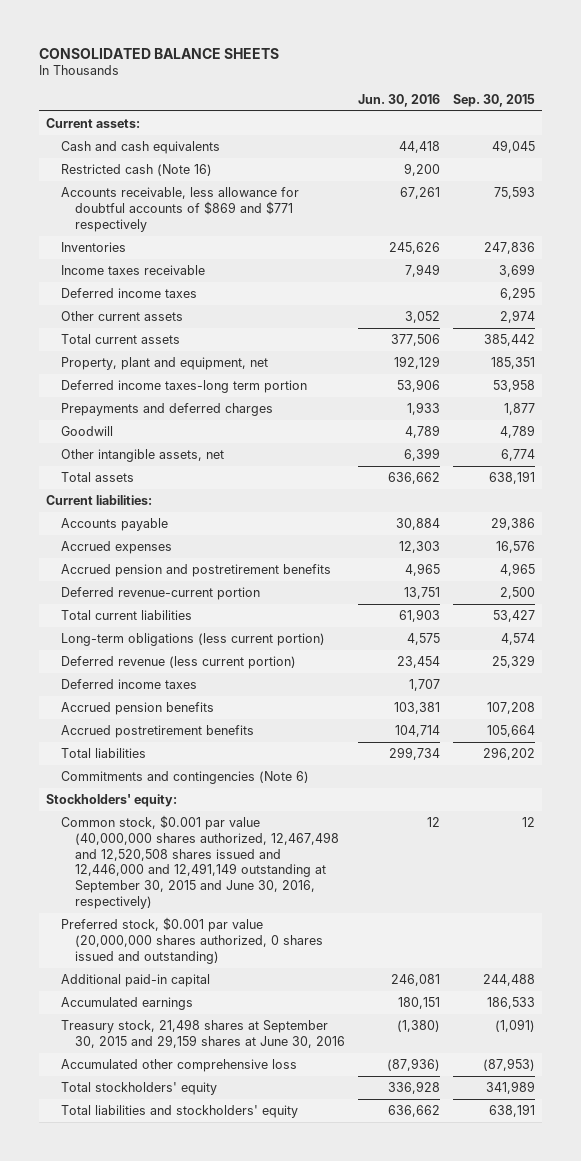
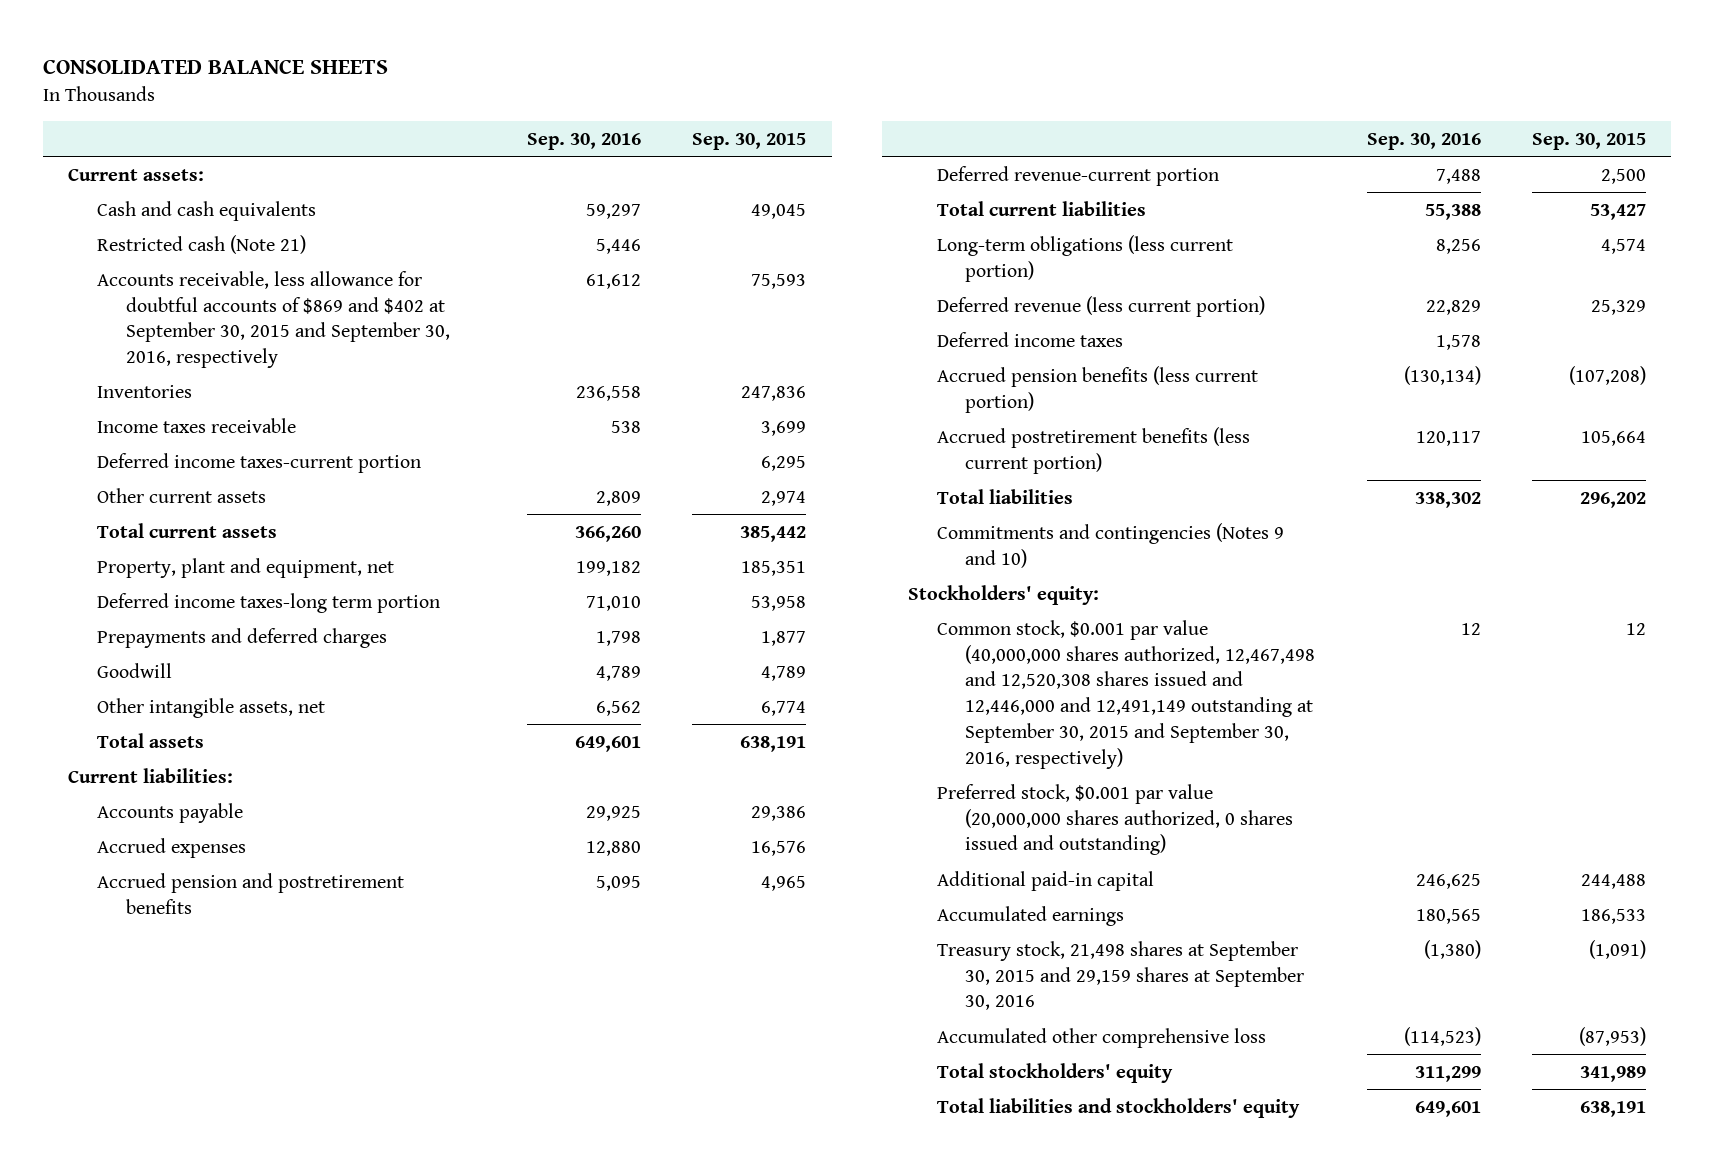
- | Jun. 30, 2016 | Sep. 30, 2015
+ | Sep. 30, 2016 | Sep. 30, 2015
- Restricted cash (Note 16) | 9,200 |
- Accounts receivable, less allowance for doubtful accounts of $869 and $771 respectively | 67,261 | 75,593
+ Restricted cash (Note 21) | 5,446 |
+ Accounts receivable, less allowance for doubtful accounts of $869 and $402 at September 30, 2015 and September 30, 2016, respectively | 61,612 | 75,593
- Deferred income taxes | | 6,295
+ Deferred income taxes-current portion | | 6,295
- Accrued pension benefits | 103,381 | 107,208
- Accrued postretirement benefits | 104,714 | 105,664
+ Accrued pension benefits (less current portion) | (130,134) | (107,208)
+ Accrued postretirement benefits (less current portion) | 120,117 | 105,664
- Commitments and contingencies (Note 6)
+ Commitments and contingencies (Notes 9 and 10)
- Common stock, $0.001 par value (40,000,000 shares authorized, 12,467,498 and 12,520,508 shares issued and 12,446,000 and 12,491,149 outstanding at September 30, 2015 and June 30, 2016, respectively) | 12 | 12
+ Common stock, $0.001 par value (40,000,000 shares authorized, 12,467,498 and 12,520,308 shares issued and 12,446,000 and 12,491,149 outstanding at September 30, 2015 and September 30, 2016, respectively) | 12 | 12
- Treasury stock, 21,498 shares at September 30, 2015 and 29,159 shares at June 30, 2016 | (1,380) | (1,091)
+ Treasury stock, 21,498 shares at September 30, 2015 and 29,159 shares at September 30, 2016 | (1,380) | (1,091)

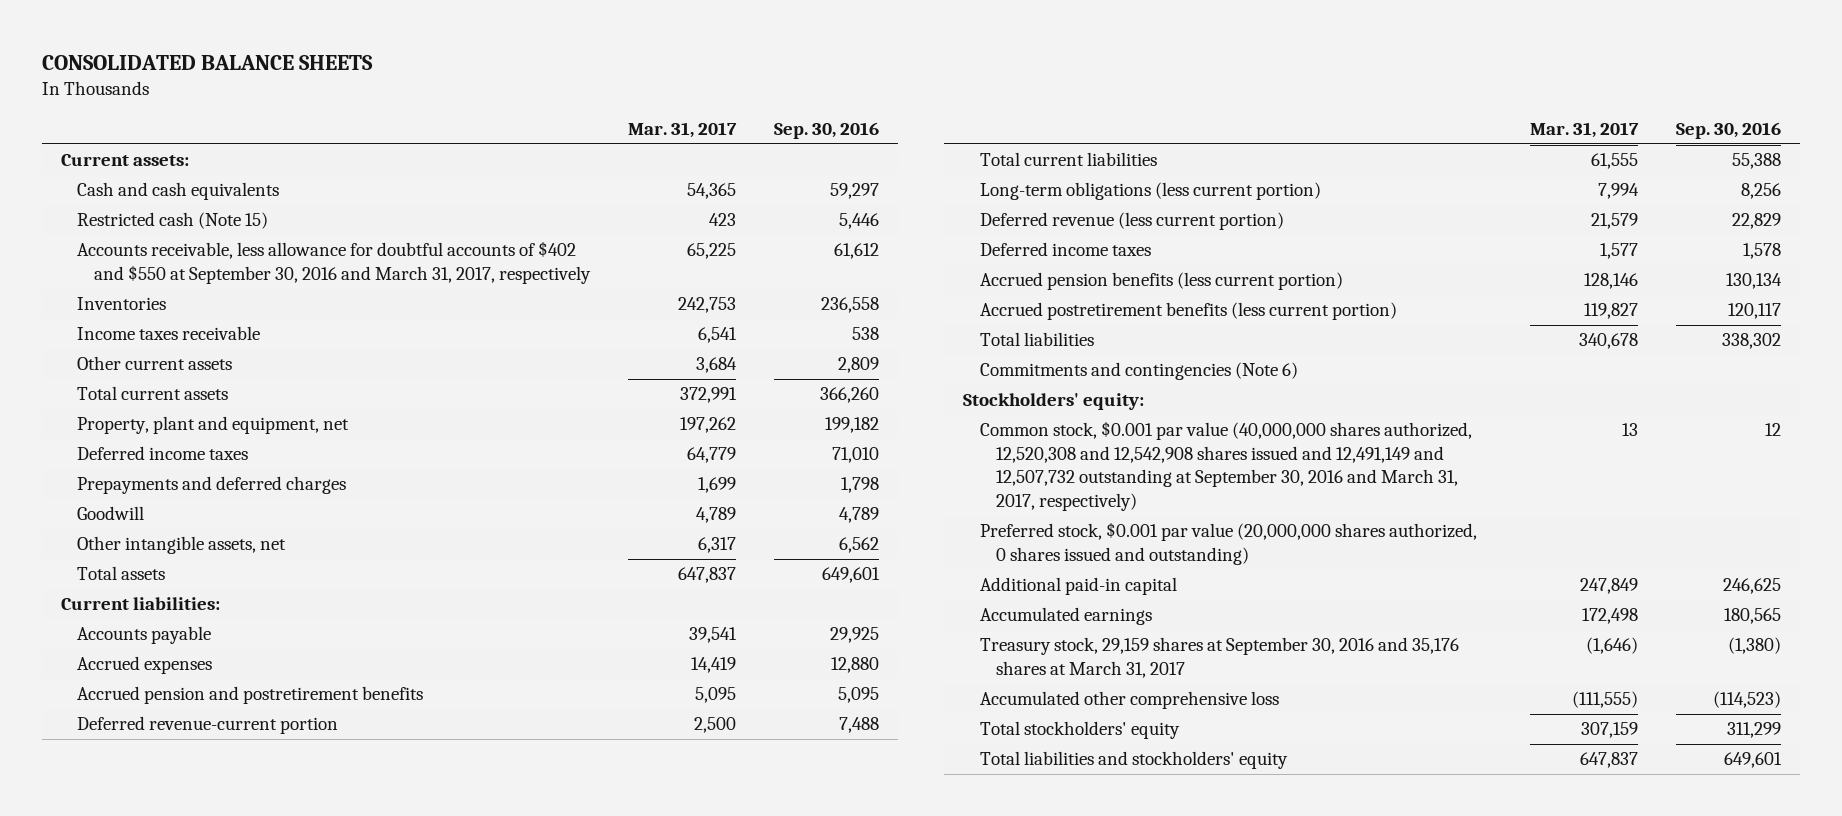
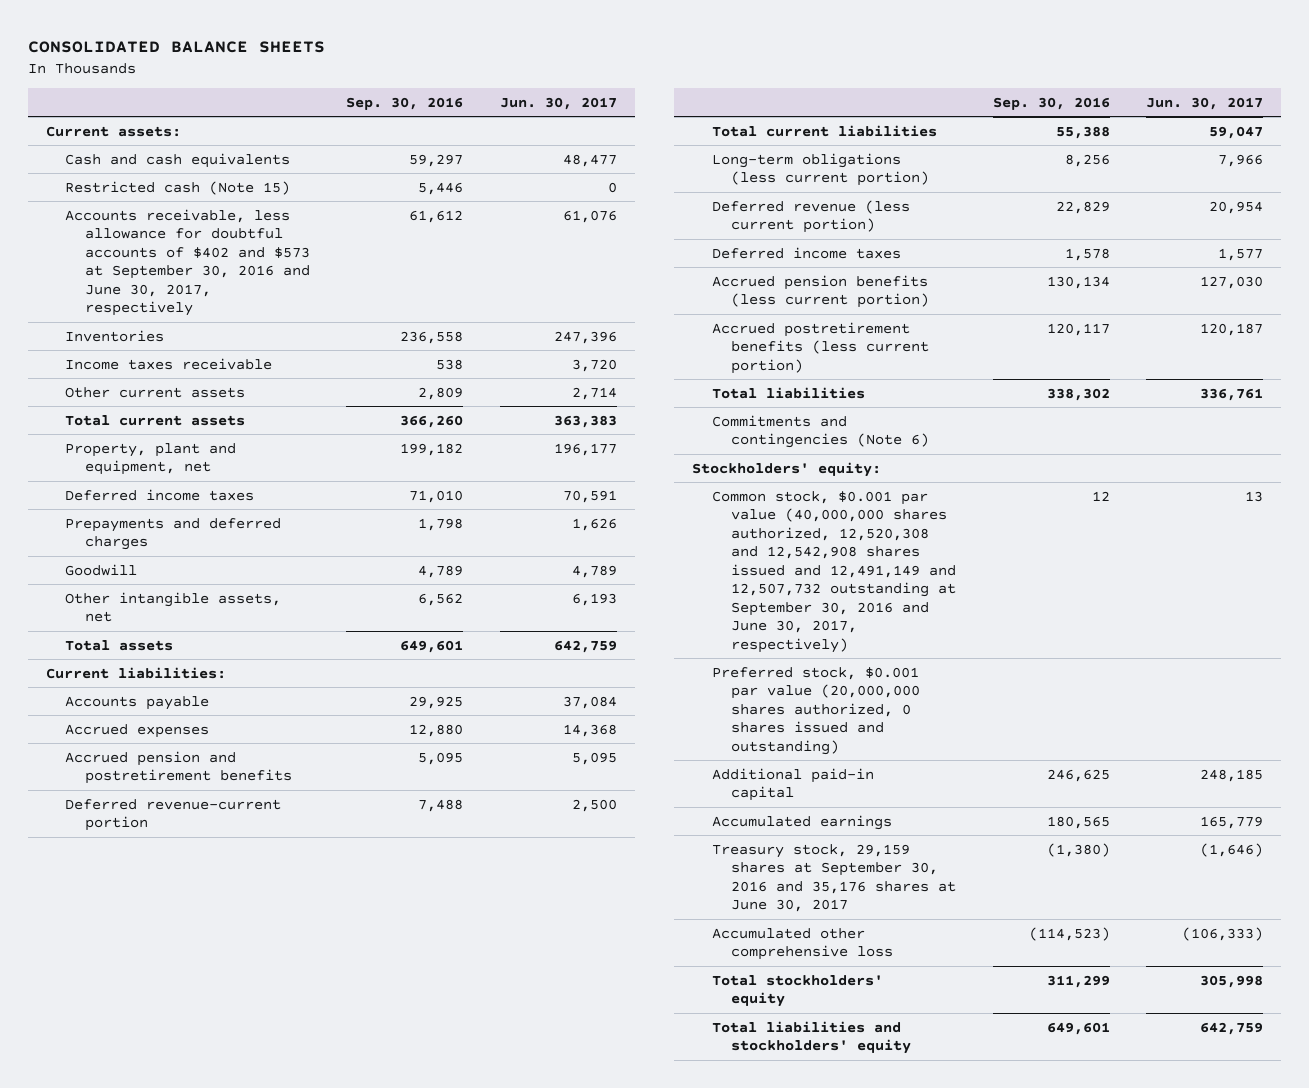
- | Mar. 31, 2017 | Sep. 30, 2016
+ | Sep. 30, 2016 | Jun. 30, 2017
- Accounts receivable, less allowance for doubtful accounts of $402 and $550 at September 30, 2016 and March 31, 2017, respectively | 65,225 | 61,612
+ Accounts receivable, less allowance for doubtful accounts of $402 and $573 at September 30, 2016 and June 30, 2017, respectively | 61,612 | 61,076
- Common stock, $0.001 par value (40,000,000 shares authorized, 12,520,308 and 12,542,908 shares issued and 12,491,149 and 12,507,732 outstanding at September 30, 2016 and March 31, 2017, respectively) | 13 | 12
+ Common stock, $0.001 par value (40,000,000 shares authorized, 12,520,308 and 12,542,908 shares issued and 12,491,149 and 12,507,732 outstanding at September 30, 2016 and June 30, 2017, respectively) | 12 | 13
- Treasury stock, 29,159 shares at September 30, 2016 and 35,176 shares at March 31, 2017 | (1,646) | (1,380)
+ Treasury stock, 29,159 shares at September 30, 2016 and 35,176 shares at June 30, 2017 | (1,380) | (1,646)

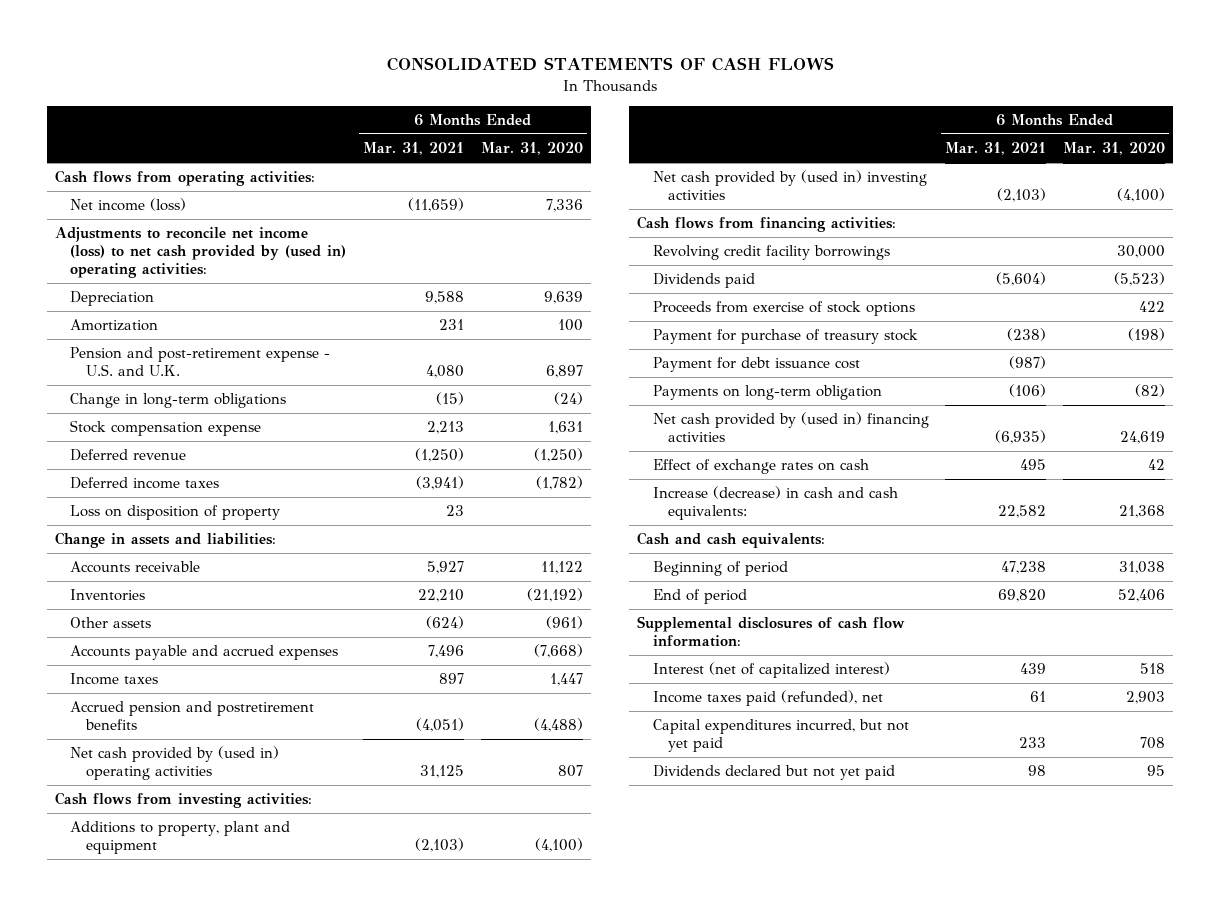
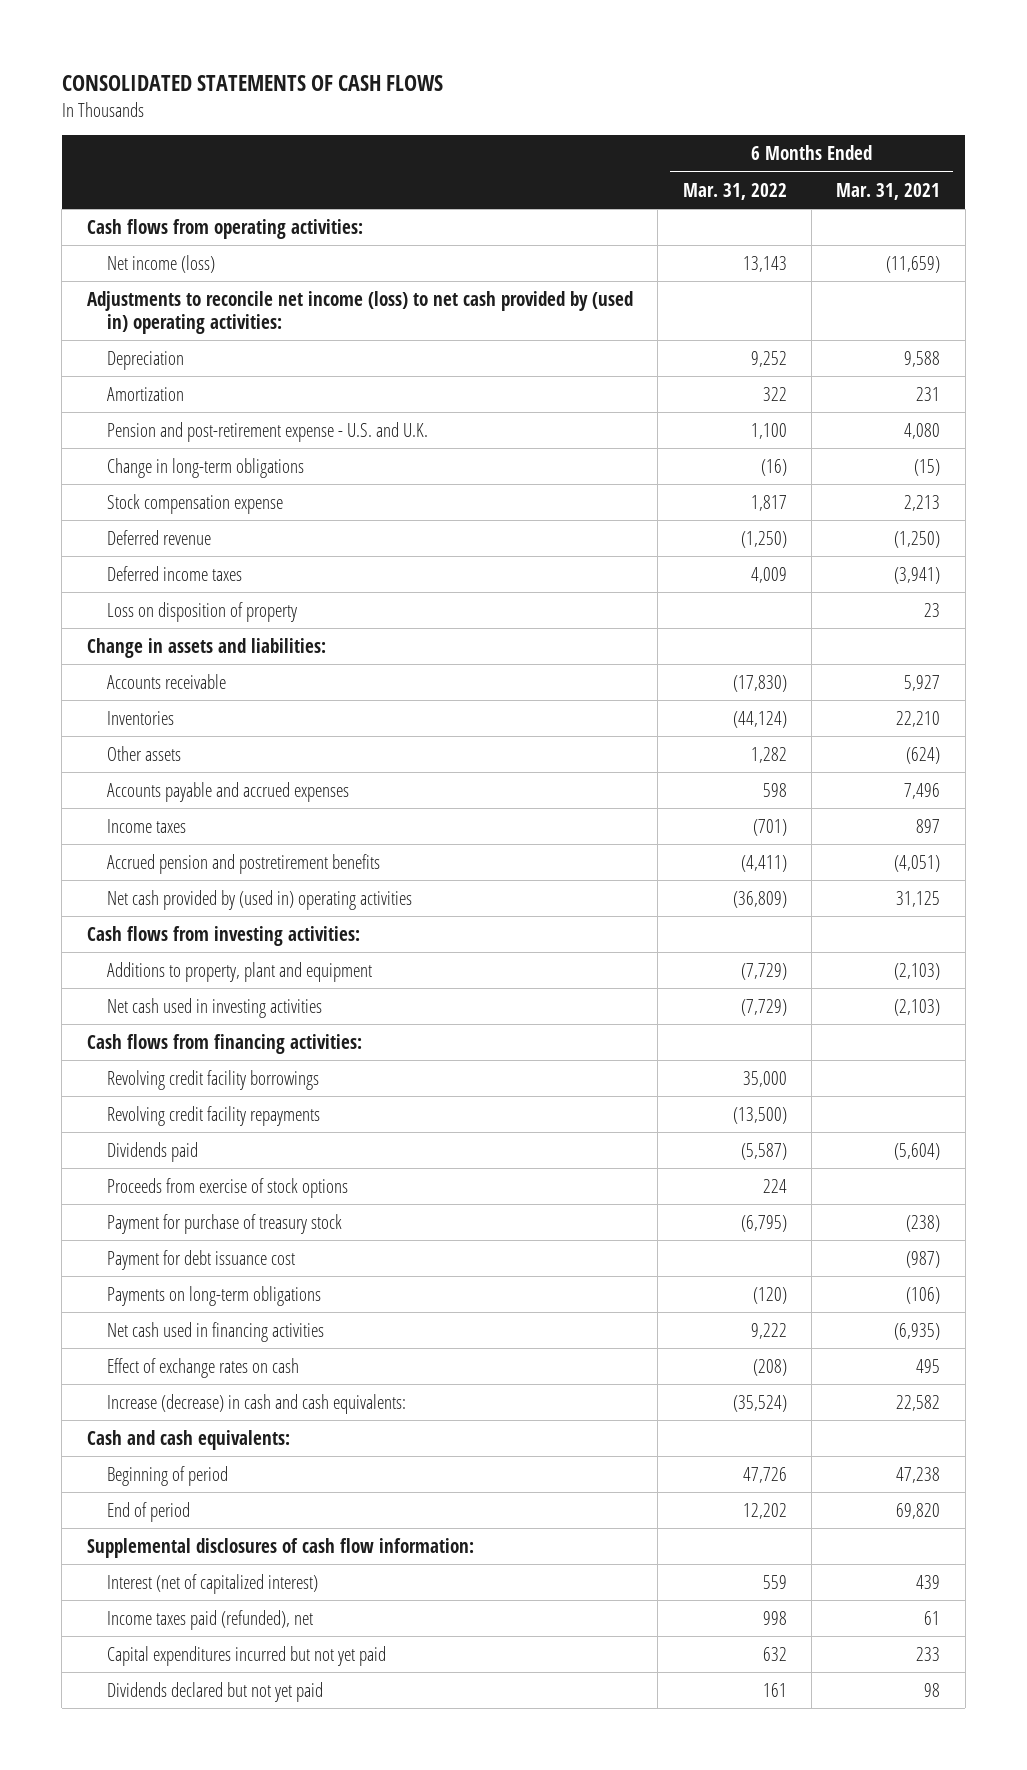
- | 6 Months Ended Mar. 31, 2021 | 6 Months Ended Mar. 31, 2020
+ | 6 Months Ended Mar. 31, 2022 | 6 Months Ended Mar. 31, 2021
- Net cash provided by (used in) investing activities | (2,103) | (4,100)
+ Net cash used in investing activities | (7,729) | (2,103)
+ Revolving credit facility repayments | (13,500) |
- Payments on long-term obligation | (106) | (82)
- Net cash provided by (used in) financing activities | (6,935) | 24,619
+ Payments on long-term obligations | (120) | (106)
+ Net cash used in financing activities | 9,222 | (6,935)
- Capital expenditures incurred, but not yet paid | 233 | 708
+ Capital expenditures incurred but not yet paid | 632 | 233

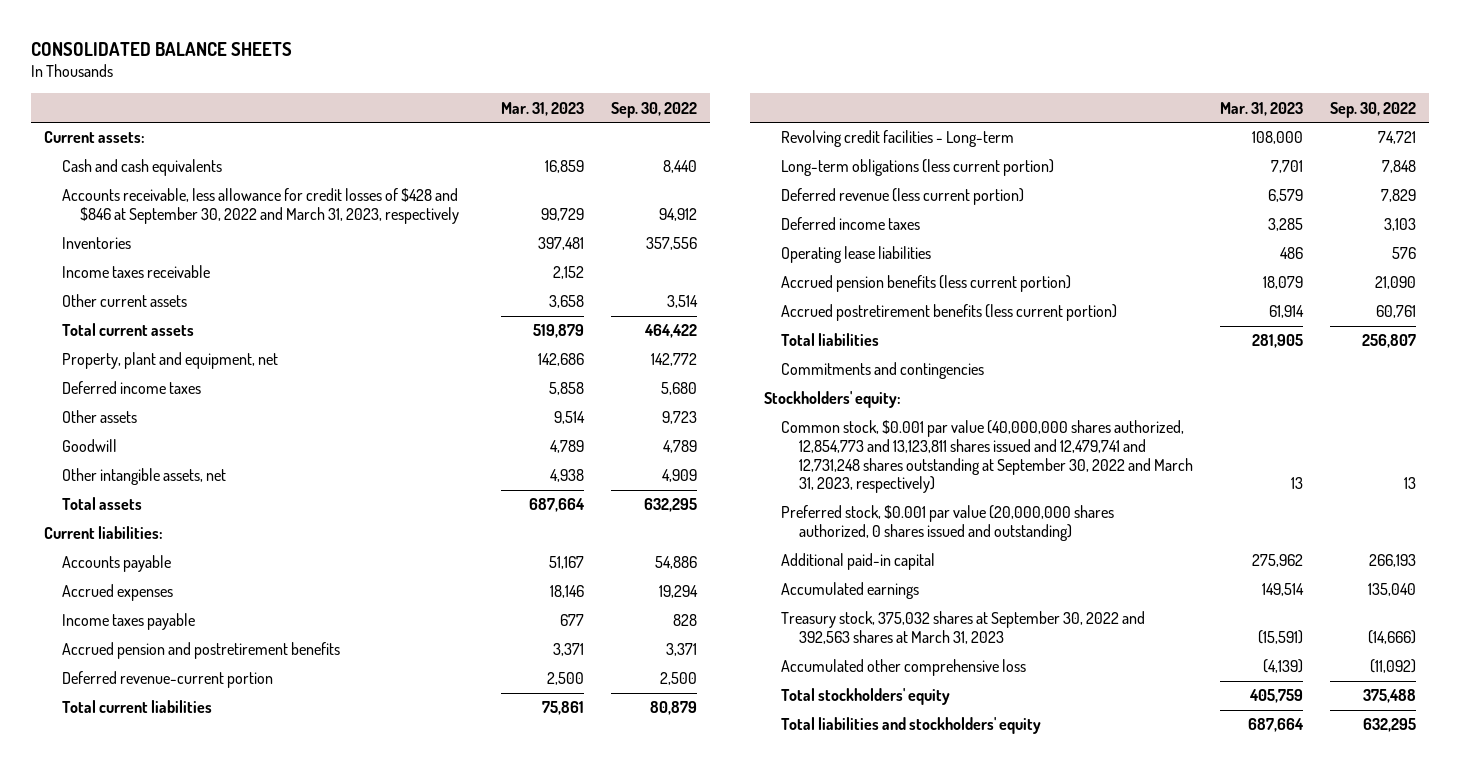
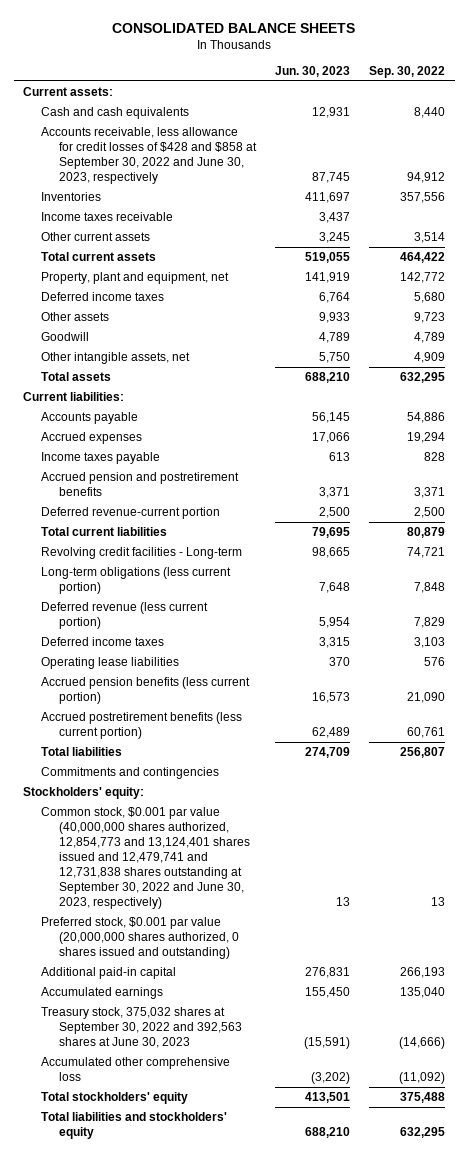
- | Mar. 31, 2023 | Sep. 30, 2022
+ | Jun. 30, 2023 | Sep. 30, 2022
- Accounts receivable, less allowance for credit losses of $428 and $846 at September 30, 2022 and March 31, 2023, respectively | 99,729 | 94,912
+ Accounts receivable, less allowance for credit losses of $428 and $858 at September 30, 2022 and June 30, 2023, respectively | 87,745 | 94,912
- Common stock, $0.001 par value (40,000,000 shares authorized, 12,854,773 and 13,123,811 shares issued and 12,479,741 and 12,731,248 shares outstanding at September 30, 2022 and March 31, 2023, respectively) | 13 | 13
+ Common stock, $0.001 par value (40,000,000 shares authorized, 12,854,773 and 13,124,401 shares issued and 12,479,741 and 12,731,838 shares outstanding at September 30, 2022 and June 30, 2023, respectively) | 13 | 13
- Treasury stock, 375,032 shares at September 30, 2022 and 392,563 shares at March 31, 2023 | (15,591) | (14,666)
+ Treasury stock, 375,032 shares at September 30, 2022 and 392,563 shares at June 30, 2023 | (15,591) | (14,666)

